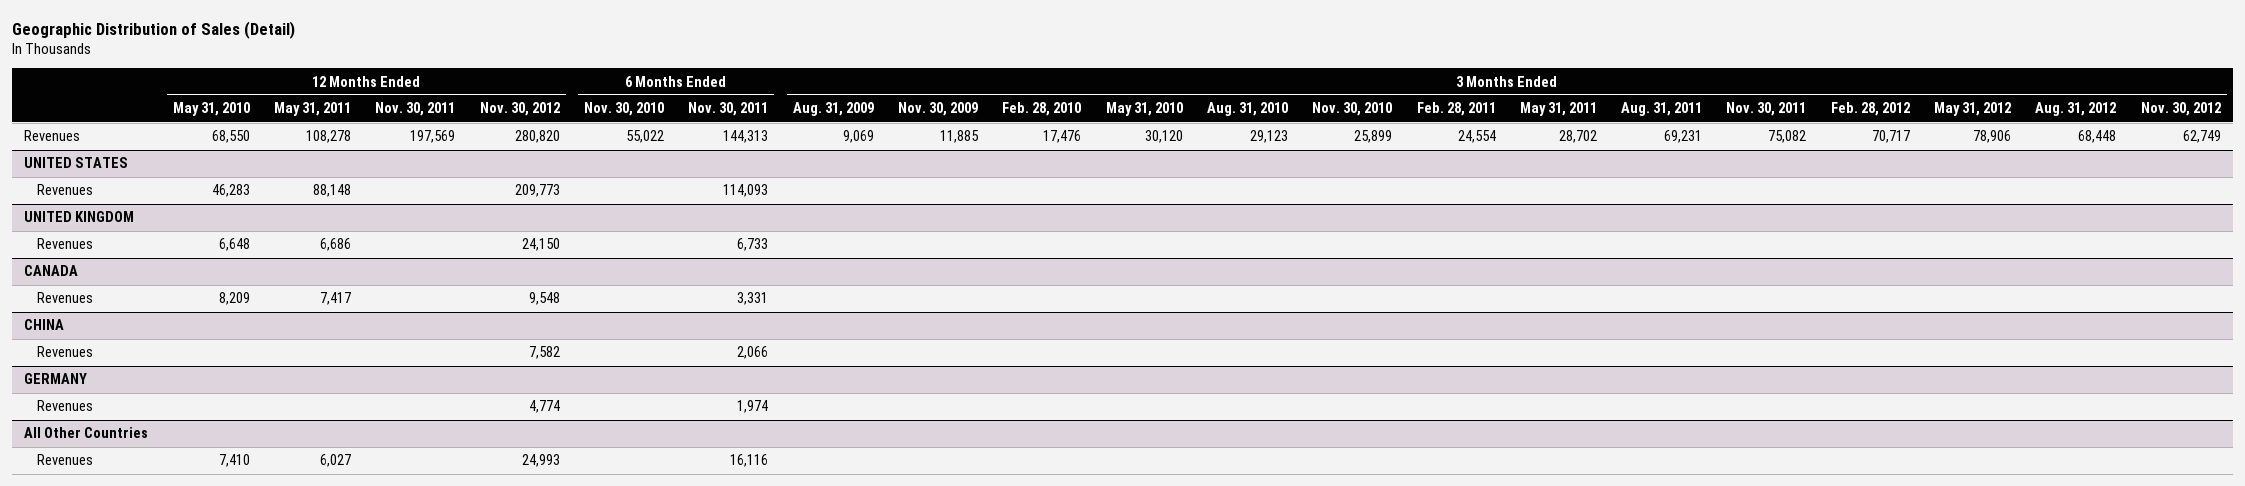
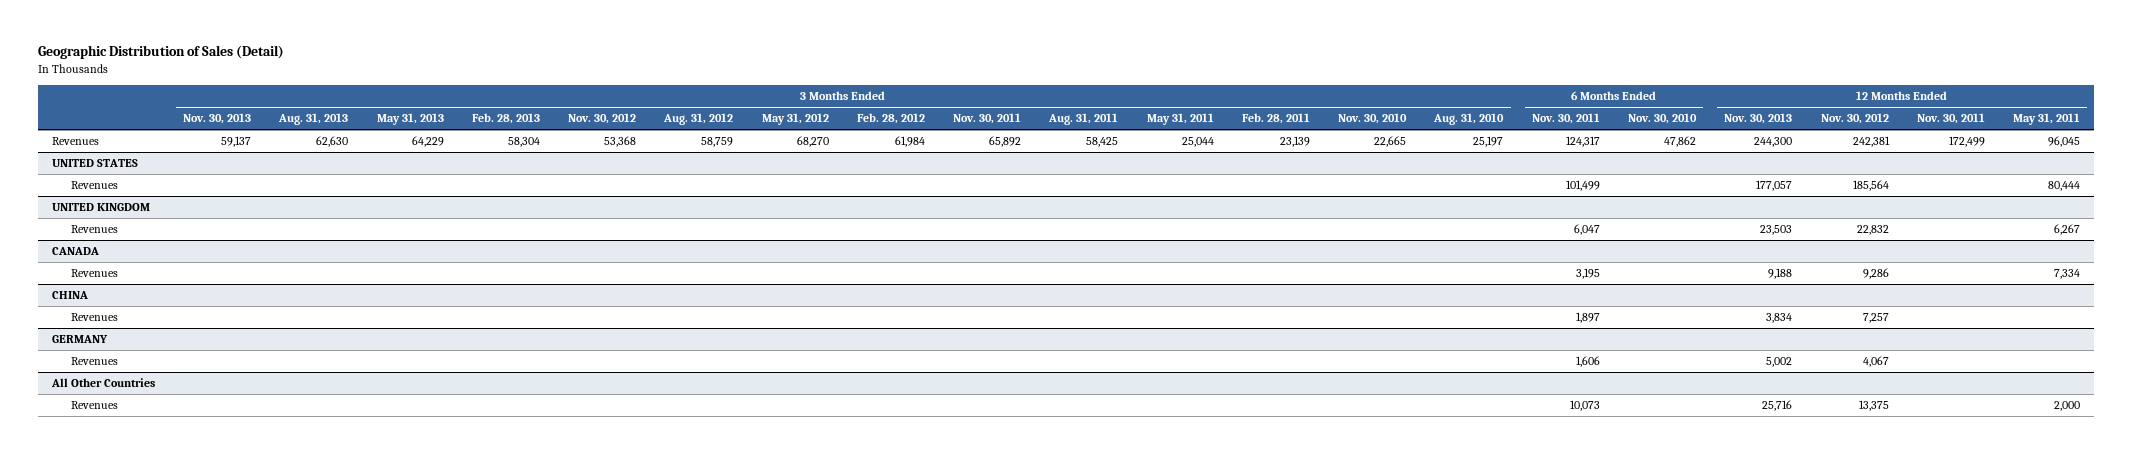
- | 12 Months Ended May 31, 2010 | 12 Months Ended May 31, 2011 | 12 Months Ended Nov. 30, 2011 | 12 Months Ended Nov. 30, 2012 | 6 Months Ended Nov. 30, 2010 | 6 Months Ended Nov. 30, 2011 | 3 Months Ended Aug. 31, 2009 | 3 Months Ended Nov. 30, 2009 | 3 Months Ended Feb. 28, 2010 | 3 Months Ended May 31, 2010 | 3 Months Ended Aug. 31, 2010 | 3 Months Ended Nov. 30, 2010 | 3 Months Ended Feb. 28, 2011 | 3 Months Ended May 31, 2011 | 3 Months Ended Aug. 31, 2011 | 3 Months Ended Nov. 30, 2011 | 3 Months Ended Feb. 28, 2012 | 3 Months Ended May 31, 2012 | 3 Months Ended Aug. 31, 2012 | 3 Months Ended Nov. 30, 2012
+ | 3 Months Ended Nov. 30, 2013 | 3 Months Ended Aug. 31, 2013 | 3 Months Ended May 31, 2013 | 3 Months Ended Feb. 28, 2013 | 3 Months Ended Nov. 30, 2012 | 3 Months Ended Aug. 31, 2012 | 3 Months Ended May 31, 2012 | 3 Months Ended Feb. 28, 2012 | 3 Months Ended Nov. 30, 2011 | 3 Months Ended Aug. 31, 2011 | 3 Months Ended May 31, 2011 | 3 Months Ended Feb. 28, 2011 | 3 Months Ended Nov. 30, 2010 | 3 Months Ended Aug. 31, 2010 | 6 Months Ended Nov. 30, 2011 | 6 Months Ended Nov. 30, 2010 | 12 Months Ended Nov. 30, 2013 | 12 Months Ended Nov. 30, 2012 | 12 Months Ended Nov. 30, 2011 | 12 Months Ended May 31, 2011
- Revenues | 68,550 | 108,278 | 197,569 | 280,820 | 55,022 | 144,313 | 9,069 | 11,885 | 17,476 | 30,120 | 29,123 | 25,899 | 24,554 | 28,702 | 69,231 | 75,082 | 70,717 | 78,906 | 68,448 | 62,749
+ Revenues | 59,137 | 62,630 | 64,229 | 58,304 | 53,368 | 58,759 | 68,270 | 61,984 | 65,892 | 58,425 | 25,044 | 23,139 | 22,665 | 25,197 | 124,317 | 47,862 | 244,300 | 242,381 | 172,499 | 96,045
@ UNITED STATES
- Revenues | 46,283 | 88,148 | | 209,773 | | 114,093 | | | | | | | | | | | | | |
+ Revenues | | | | | | | | | | | | | | | 101,499 | | 177,057 | 185,564 | | 80,444
@ UNITED KINGDOM
- Revenues | 6,648 | 6,686 | | 24,150 | | 6,733 | | | | | | | | | | | | | |
+ Revenues | | | | | | | | | | | | | | | 6,047 | | 23,503 | 22,832 | | 6,267
@ CANADA
- Revenues | 8,209 | 7,417 | | 9,548 | | 3,331 | | | | | | | | | | | | | |
+ Revenues | | | | | | | | | | | | | | | 3,195 | | 9,188 | 9,286 | | 7,334
@ CHINA
- Revenues | | | | 7,582 | | 2,066 | | | | | | | | | | | | | |
+ Revenues | | | | | | | | | | | | | | | 1,897 | | 3,834 | 7,257 | |
@ GERMANY
- Revenues | | | | 4,774 | | 1,974 | | | | | | | | | | | | | |
+ Revenues | | | | | | | | | | | | | | | 1,606 | | 5,002 | 4,067 | |
@ All Other Countries
- Revenues | 7,410 | 6,027 | | 24,993 | | 16,116 | | | | | | | | | | | | | |
+ Revenues | | | | | | | | | | | | | | | 10,073 | | 25,716 | 13,375 | | 2,000

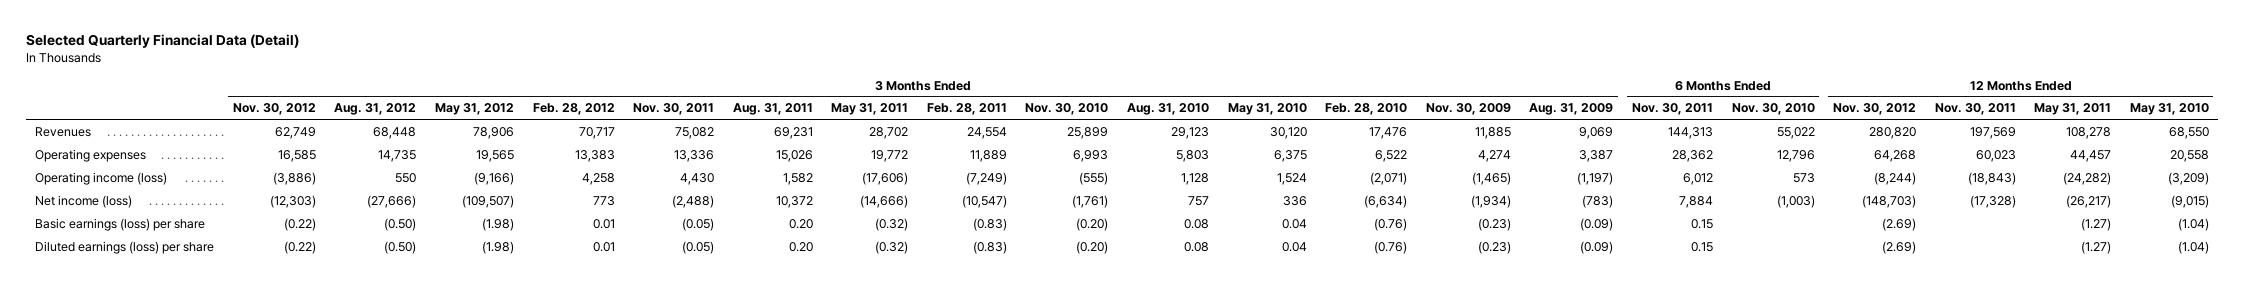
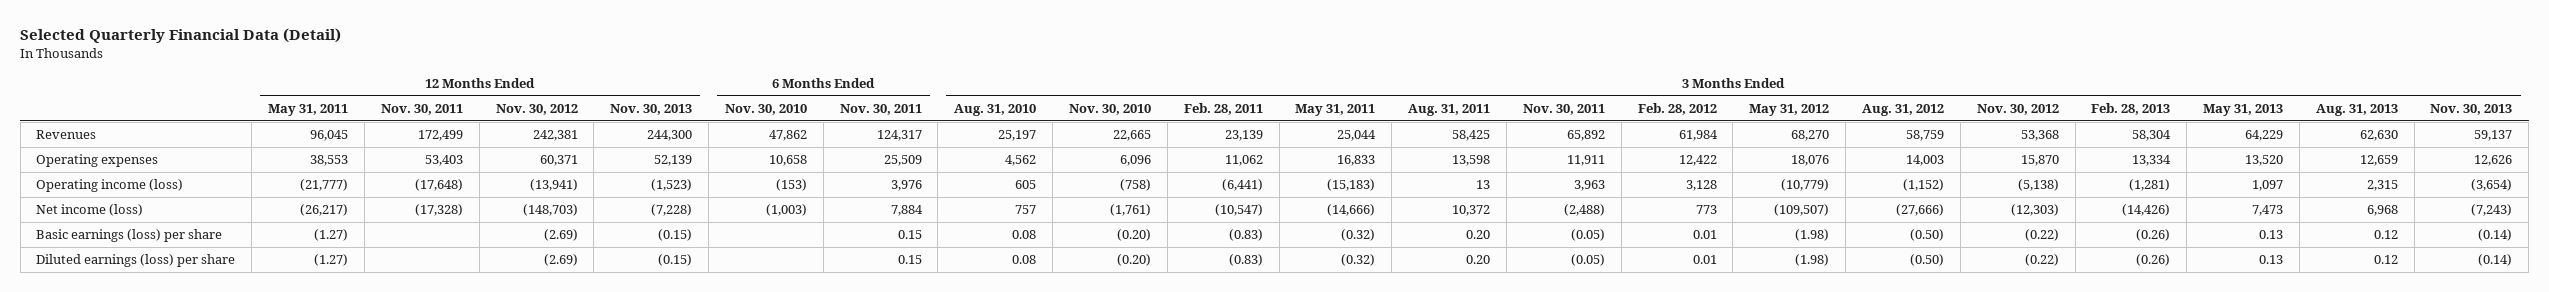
- | 3 Months Ended Nov. 30, 2012 | 3 Months Ended Aug. 31, 2012 | 3 Months Ended May 31, 2012 | 3 Months Ended Feb. 28, 2012 | 3 Months Ended Nov. 30, 2011 | 3 Months Ended Aug. 31, 2011 | 3 Months Ended May 31, 2011 | 3 Months Ended Feb. 28, 2011 | 3 Months Ended Nov. 30, 2010 | 3 Months Ended Aug. 31, 2010 | 3 Months Ended May 31, 2010 | 3 Months Ended Feb. 28, 2010 | 3 Months Ended Nov. 30, 2009 | 3 Months Ended Aug. 31, 2009 | 6 Months Ended Nov. 30, 2011 | 6 Months Ended Nov. 30, 2010 | 12 Months Ended Nov. 30, 2012 | 12 Months Ended Nov. 30, 2011 | 12 Months Ended May 31, 2011 | 12 Months Ended May 31, 2010
+ | 12 Months Ended May 31, 2011 | 12 Months Ended Nov. 30, 2011 | 12 Months Ended Nov. 30, 2012 | 12 Months Ended Nov. 30, 2013 | 6 Months Ended Nov. 30, 2010 | 6 Months Ended Nov. 30, 2011 | 3 Months Ended Aug. 31, 2010 | 3 Months Ended Nov. 30, 2010 | 3 Months Ended Feb. 28, 2011 | 3 Months Ended May 31, 2011 | 3 Months Ended Aug. 31, 2011 | 3 Months Ended Nov. 30, 2011 | 3 Months Ended Feb. 28, 2012 | 3 Months Ended May 31, 2012 | 3 Months Ended Aug. 31, 2012 | 3 Months Ended Nov. 30, 2012 | 3 Months Ended Feb. 28, 2013 | 3 Months Ended May 31, 2013 | 3 Months Ended Aug. 31, 2013 | 3 Months Ended Nov. 30, 2013
- Revenues | 62,749 | 68,448 | 78,906 | 70,717 | 75,082 | 69,231 | 28,702 | 24,554 | 25,899 | 29,123 | 30,120 | 17,476 | 11,885 | 9,069 | 144,313 | 55,022 | 280,820 | 197,569 | 108,278 | 68,550
- Operating expenses | 16,585 | 14,735 | 19,565 | 13,383 | 13,336 | 15,026 | 19,772 | 11,889 | 6,993 | 5,803 | 6,375 | 6,522 | 4,274 | 3,387 | 28,362 | 12,796 | 64,268 | 60,023 | 44,457 | 20,558
- Operating income (loss) | (3,886) | 550 | (9,166) | 4,258 | 4,430 | 1,582 | (17,606) | (7,249) | (555) | 1,128 | 1,524 | (2,071) | (1,465) | (1,197) | 6,012 | 573 | (8,244) | (18,843) | (24,282) | (3,209)
+ Revenues | 96,045 | 172,499 | 242,381 | 244,300 | 47,862 | 124,317 | 25,197 | 22,665 | 23,139 | 25,044 | 58,425 | 65,892 | 61,984 | 68,270 | 58,759 | 53,368 | 58,304 | 64,229 | 62,630 | 59,137
+ Operating expenses | 38,553 | 53,403 | 60,371 | 52,139 | 10,658 | 25,509 | 4,562 | 6,096 | 11,062 | 16,833 | 13,598 | 11,911 | 12,422 | 18,076 | 14,003 | 15,870 | 13,334 | 13,520 | 12,659 | 12,626
+ Operating income (loss) | (21,777) | (17,648) | (13,941) | (1,523) | (153) | 3,976 | 605 | (758) | (6,441) | (15,183) | 13 | 3,963 | 3,128 | (10,779) | (1,152) | (5,138) | (1,281) | 1,097 | 2,315 | (3,654)

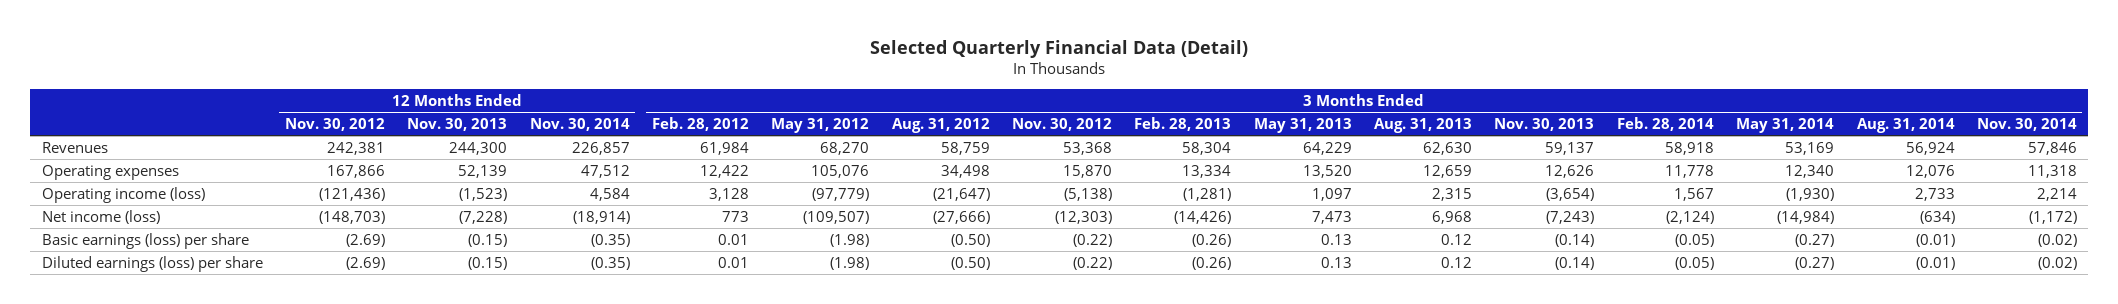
- | 12 Months Ended May 31, 2011 | 12 Months Ended Nov. 30, 2011 | 12 Months Ended Nov. 30, 2012 | 12 Months Ended Nov. 30, 2013 | 6 Months Ended Nov. 30, 2010 | 6 Months Ended Nov. 30, 2011 | 3 Months Ended Aug. 31, 2010 | 3 Months Ended Nov. 30, 2010 | 3 Months Ended Feb. 28, 2011 | 3 Months Ended May 31, 2011 | 3 Months Ended Aug. 31, 2011 | 3 Months Ended Nov. 30, 2011 | 3 Months Ended Feb. 28, 2012 | 3 Months Ended May 31, 2012 | 3 Months Ended Aug. 31, 2012 | 3 Months Ended Nov. 30, 2012 | 3 Months Ended Feb. 28, 2013 | 3 Months Ended May 31, 2013 | 3 Months Ended Aug. 31, 2013 | 3 Months Ended Nov. 30, 2013
+ | 12 Months Ended Nov. 30, 2012 | 12 Months Ended Nov. 30, 2013 | 12 Months Ended Nov. 30, 2014 | 3 Months Ended Feb. 28, 2012 | 3 Months Ended May 31, 2012 | 3 Months Ended Aug. 31, 2012 | 3 Months Ended Nov. 30, 2012 | 3 Months Ended Feb. 28, 2013 | 3 Months Ended May 31, 2013 | 3 Months Ended Aug. 31, 2013 | 3 Months Ended Nov. 30, 2013 | 3 Months Ended Feb. 28, 2014 | 3 Months Ended May 31, 2014 | 3 Months Ended Aug. 31, 2014 | 3 Months Ended Nov. 30, 2014
- Operating expenses | 38,553 | 53,403 | 60,371 | 52,139 | 10,658 | 25,509 | 4,562 | 6,096 | 11,062 | 16,833 | 13,598 | 11,911 | 12,422 | 18,076 | 14,003 | 15,870 | 13,334 | 13,520 | 12,659 | 12,626
- Operating income (loss) | (21,777) | (17,648) | (13,941) | (1,523) | (153) | 3,976 | 605 | (758) | (6,441) | (15,183) | 13 | 3,963 | 3,128 | (10,779) | (1,152) | (5,138) | (1,281) | 1,097 | 2,315 | (3,654)
+ Operating expenses | 167,866 | 52,139 | 47,512 | 12,422 | 105,076 | 34,498 | 15,870 | 13,334 | 13,520 | 12,659 | 12,626 | 11,778 | 12,340 | 12,076 | 11,318
+ Operating income (loss) | (121,436) | (1,523) | 4,584 | 3,128 | (97,779) | (21,647) | (5,138) | (1,281) | 1,097 | 2,315 | (3,654) | 1,567 | (1,930) | 2,733 | 2,214

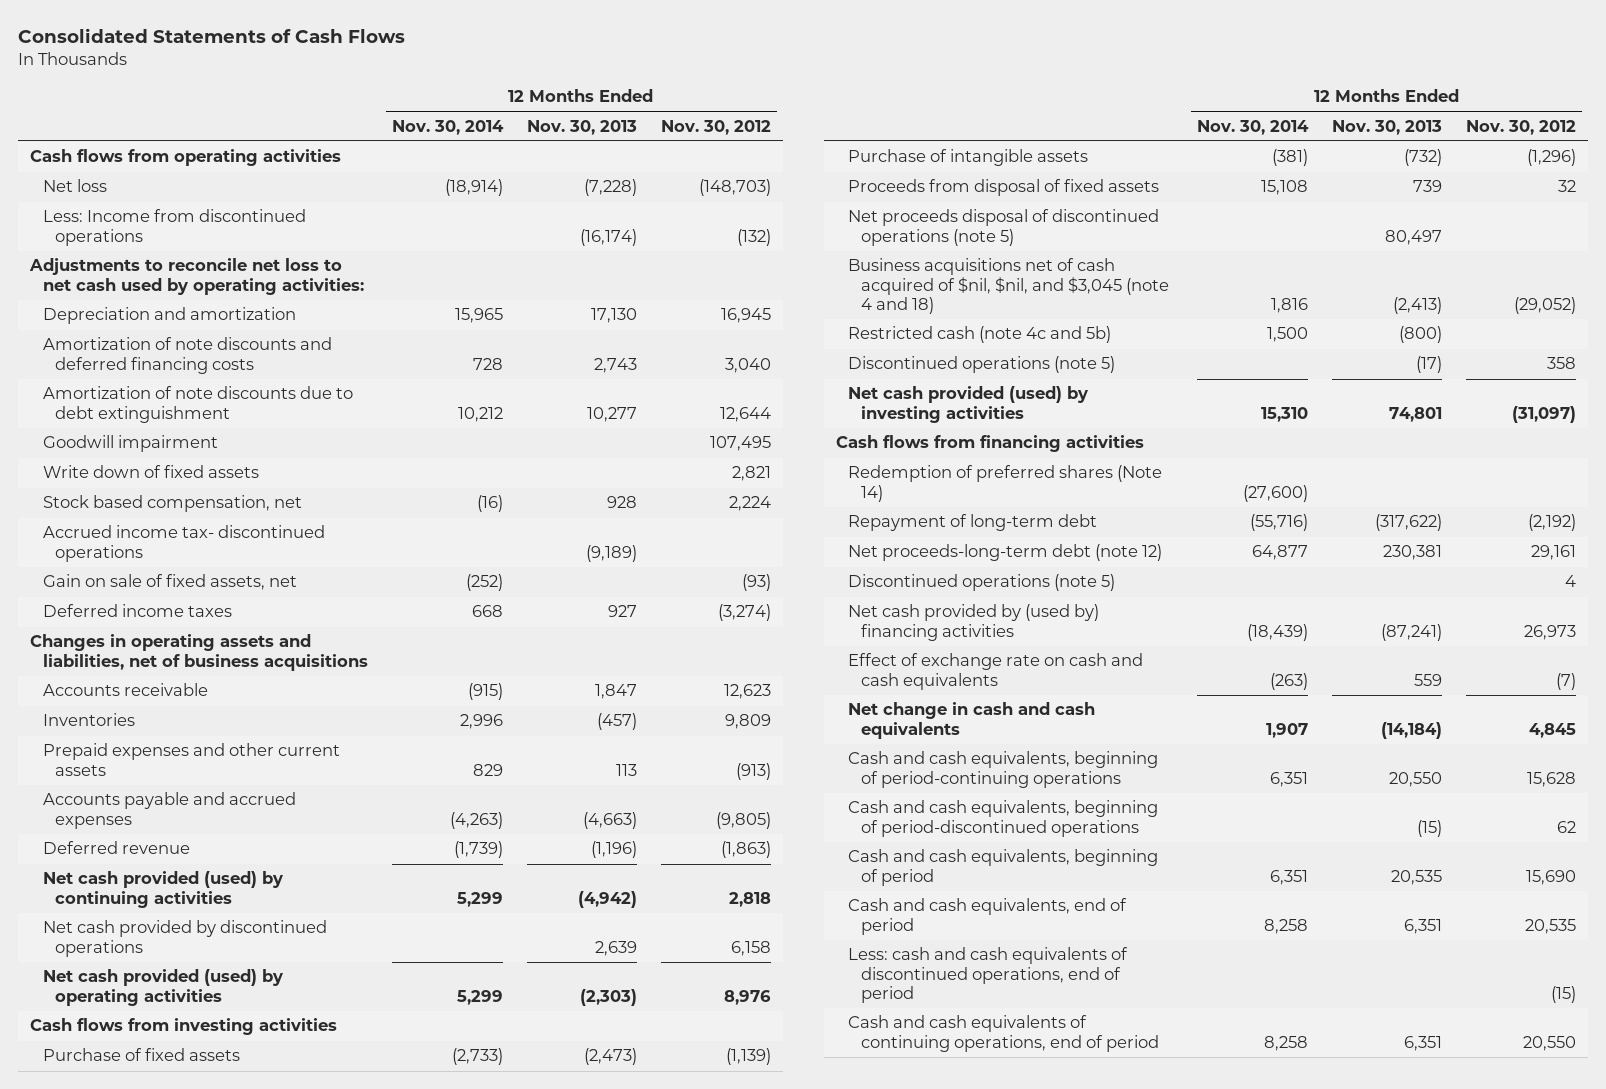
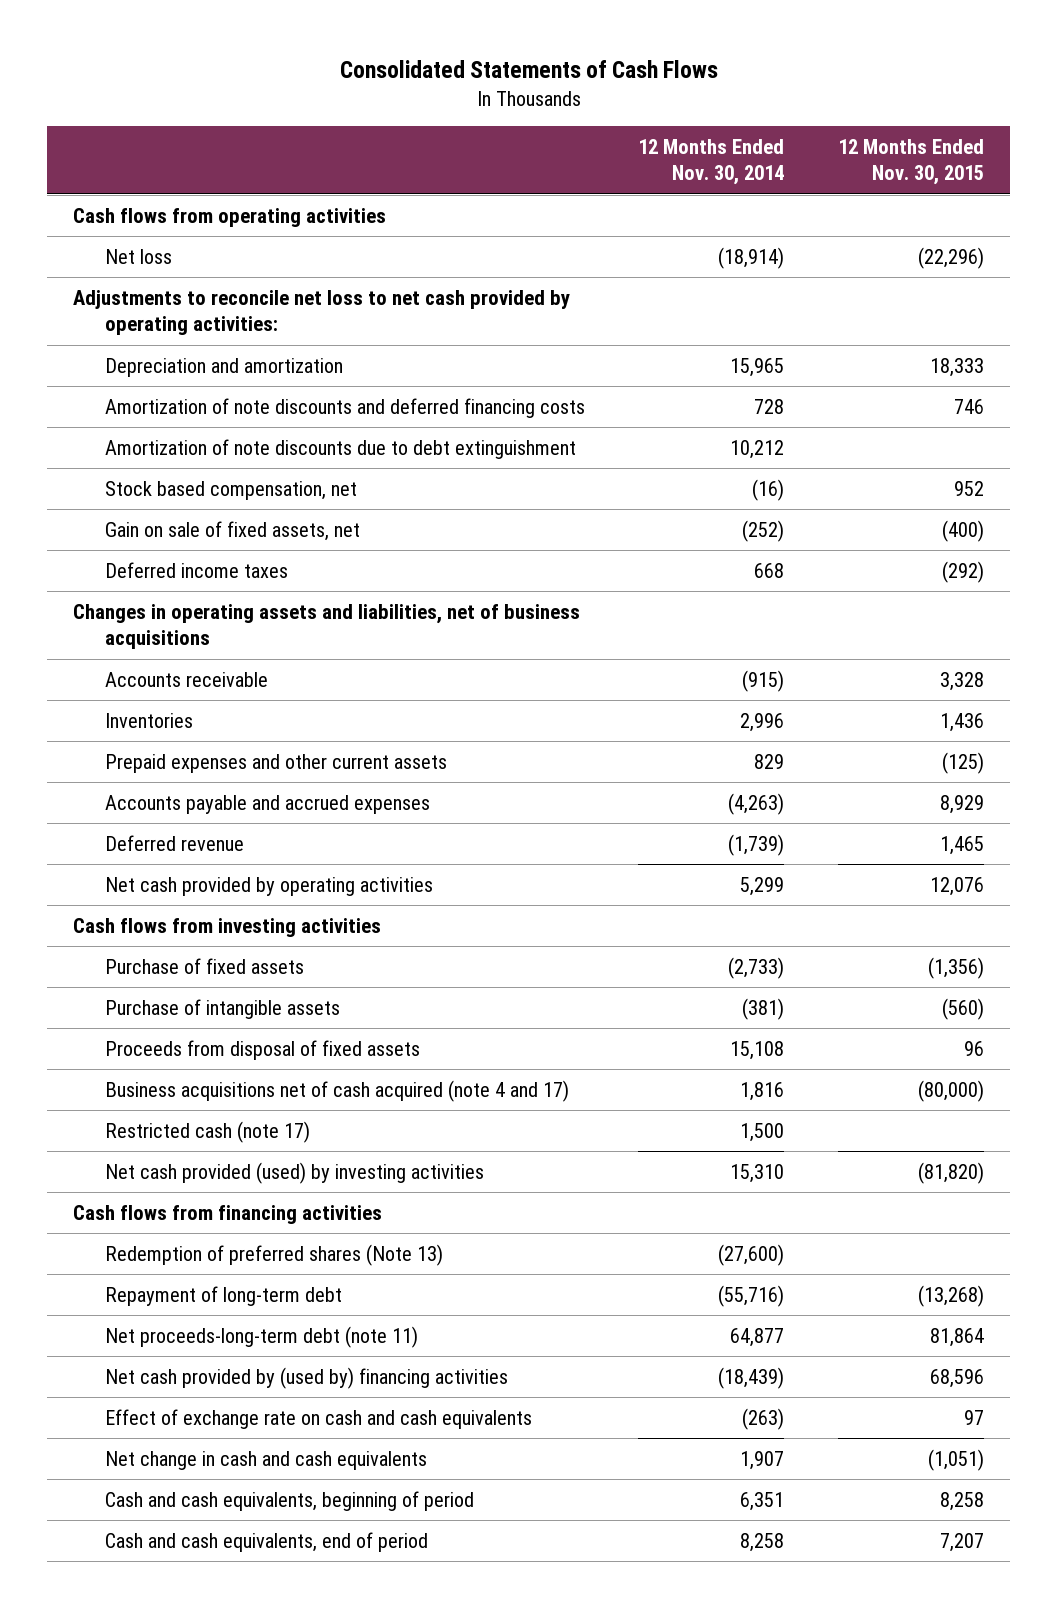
- | 12 Months Ended Nov. 30, 2014 | 12 Months Ended Nov. 30, 2013 | 12 Months Ended Nov. 30, 2012
+ | 12 Months Ended Nov. 30, 2014 | 12 Months Ended Nov. 30, 2015
- Less: Income from discontinued operations | | (16,174) | (132)
- Adjustments to reconcile net loss to net cash used by operating activities:
+ Adjustments to reconcile net loss to net cash provided by operating activities:
- Goodwill impairment | | | 107,495
- Write down of fixed assets | | | 2,821
- Accrued income tax- discontinued operations | | (9,189) |
- Net cash provided (used) by continuing activities | 5,299 | (4,942) | 2,818
- Net cash provided by discontinued operations | | 2,639 | 6,158
- Net cash provided (used) by operating activities | 5,299 | (2,303) | 8,976
+ Net cash provided by operating activities | 5,299 | 12,076
- Net proceeds disposal of discontinued operations (note 5) | | 80,497 |
- Business acquisitions net of cash acquired of $nil, $nil, and $3,045 (note 4 and 18) | 1,816 | (2,413) | (29,052)
- Restricted cash (note 4c and 5b) | 1,500 | (800) |
- Discontinued operations (note 5) | | (17) | 358
+ Business acquisitions net of cash acquired (note 4 and 17) | 1,816 | (80,000)
+ Restricted cash (note 17) | 1,500 |
- Redemption of preferred shares (Note 14) | (27,600) | |
+ Redemption of preferred shares (Note 13) | (27,600) |
- Net proceeds-long-term debt (note 12) | 64,877 | 230,381 | 29,161
- Discontinued operations (note 5) | | | 4
+ Net proceeds-long-term debt (note 11) | 64,877 | 81,864
- Cash and cash equivalents, beginning of period-continuing operations | 6,351 | 20,550 | 15,628
- Cash and cash equivalents, beginning of period-discontinued operations | | (15) | 62
- Less: cash and cash equivalents of discontinued operations, end of period | | | (15)
- Cash and cash equivalents of continuing operations, end of period | 8,258 | 6,351 | 20,550

